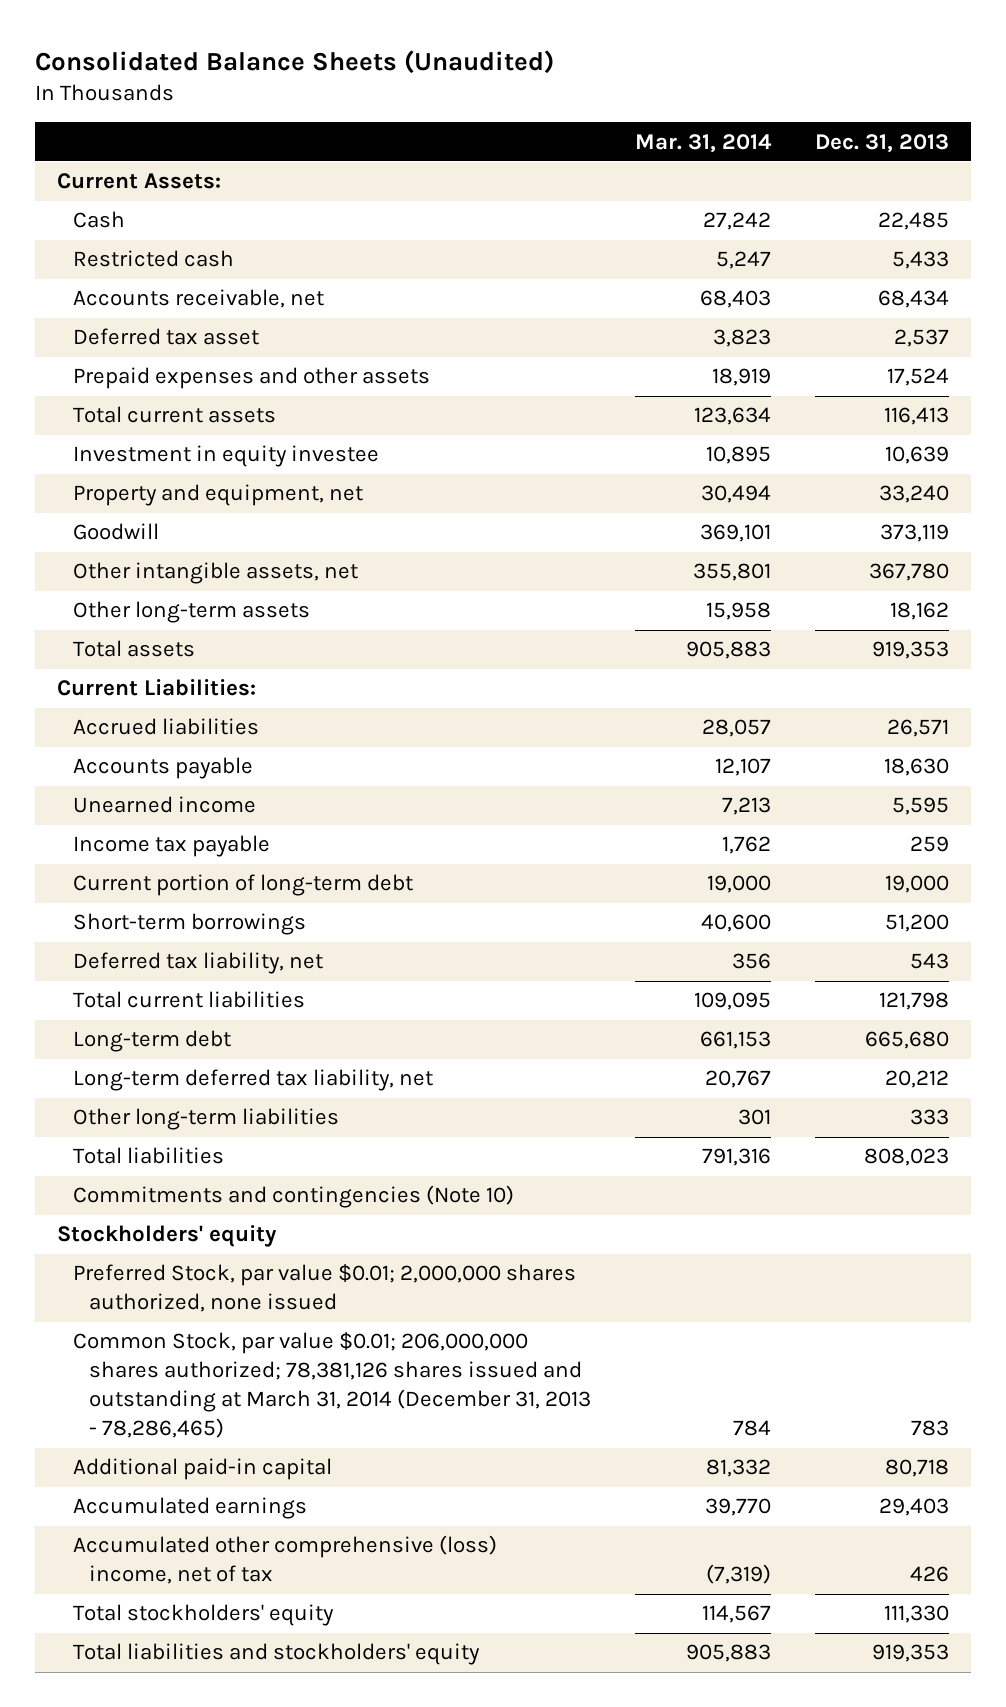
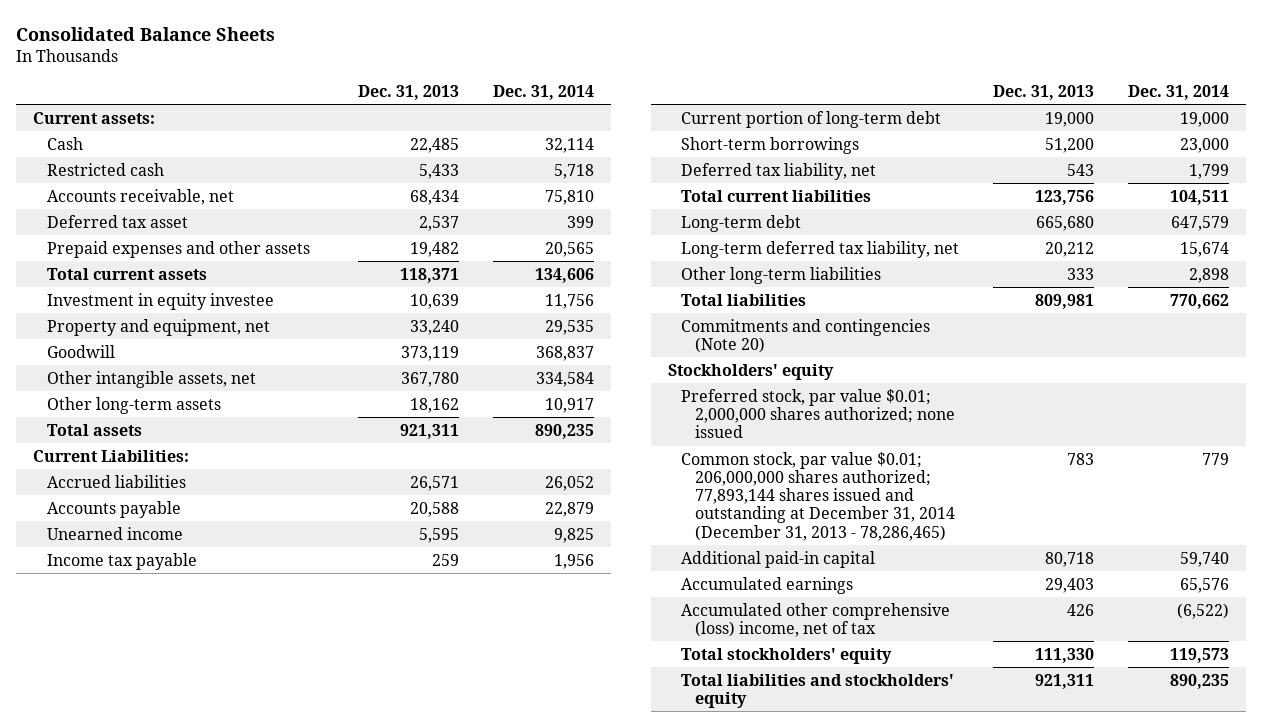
- Consolidated Balance Sheets (Unaudited)
+ Consolidated Balance Sheets
- | Mar. 31, 2014 | Dec. 31, 2013
+ | Dec. 31, 2013 | Dec. 31, 2014
- Current Assets:
+ Current assets:
- Prepaid expenses and other assets | 18,919 | 17,524
- Total current assets | 123,634 | 116,413
+ Prepaid expenses and other assets | 19,482 | 20,565
+ Total current assets | 118,371 | 134,606
- Total assets | 905,883 | 919,353
+ Total assets | 921,311 | 890,235
- Accounts payable | 12,107 | 18,630
+ Accounts payable | 20,588 | 22,879
- Total current liabilities | 109,095 | 121,798
+ Total current liabilities | 123,756 | 104,511
- Total liabilities | 791,316 | 808,023
- Commitments and contingencies (Note 10)
+ Total liabilities | 809,981 | 770,662
+ Commitments and contingencies (Note 20)
- Preferred Stock, par value $0.01; 2,000,000 shares authorized, none issued
- Common Stock, par value $0.01; 206,000,000 shares authorized; 78,381,126 shares issued and outstanding at March 31, 2014 (December 31, 2013 - 78,286,465) | 784 | 783
+ Preferred stock, par value $0.01; 2,000,000 shares authorized; none issued
+ Common stock, par value $0.01; 206,000,000 shares authorized; 77,893,144 shares issued and outstanding at December 31, 2014 (December 31, 2013 - 78,286,465) | 783 | 779
- Total liabilities and stockholders' equity | 905,883 | 919,353
+ Total liabilities and stockholders' equity | 921,311 | 890,235

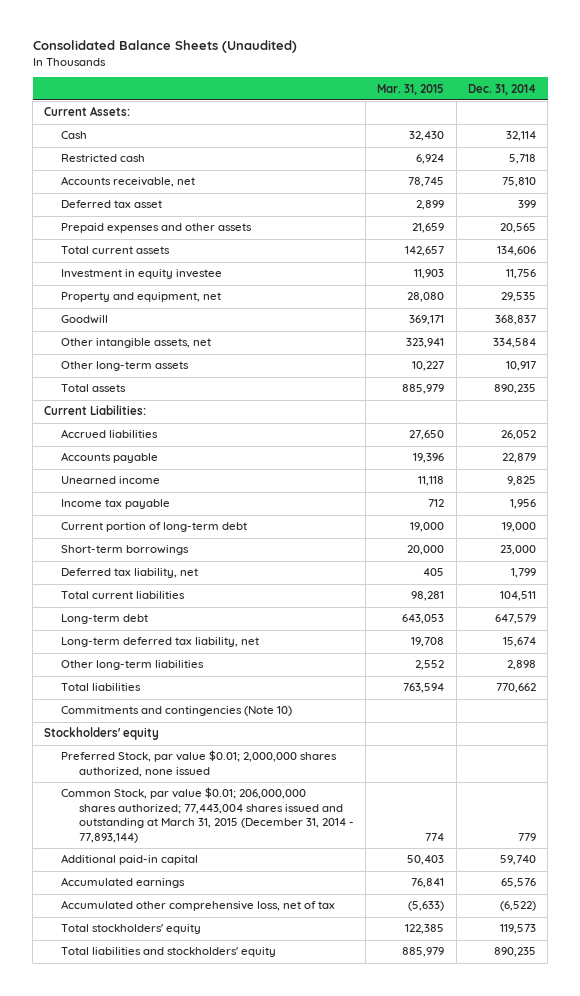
- Consolidated Balance Sheets
+ Consolidated Balance Sheets (Unaudited)
- | Dec. 31, 2013 | Dec. 31, 2014
+ | Mar. 31, 2015 | Dec. 31, 2014
- Current assets:
+ Current Assets:
- Commitments and contingencies (Note 20)
+ Commitments and contingencies (Note 10)
- Preferred stock, par value $0.01; 2,000,000 shares authorized; none issued
- Common stock, par value $0.01; 206,000,000 shares authorized; 77,893,144 shares issued and outstanding at December 31, 2014 (December 31, 2013 - 78,286,465) | 783 | 779
+ Preferred Stock, par value $0.01; 2,000,000 shares authorized, none issued
+ Common Stock, par value $0.01; 206,000,000 shares authorized; 77,443,004 shares issued and outstanding at March 31, 2015 (December 31, 2014 - 77,893,144) | 774 | 779
- Accumulated other comprehensive (loss) income, net of tax | 426 | (6,522)
+ Accumulated other comprehensive loss, net of tax | (5,633) | (6,522)

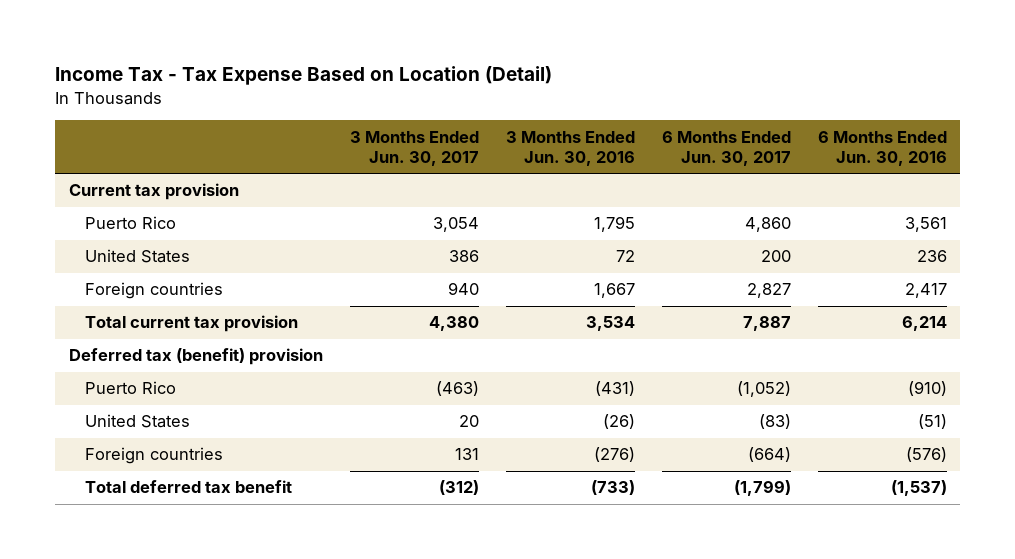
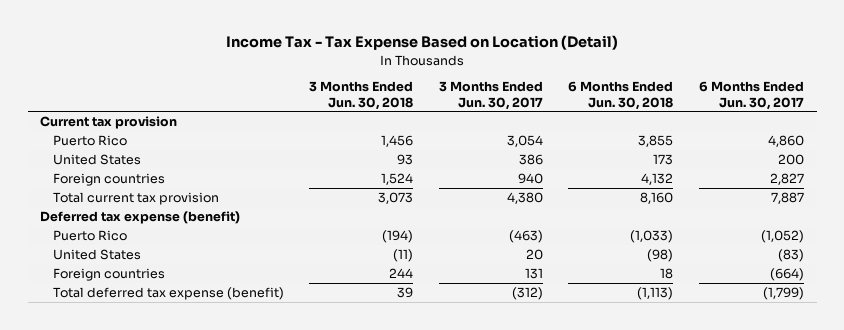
- | 3 Months Ended Jun. 30, 2017 | 3 Months Ended Jun. 30, 2016 | 6 Months Ended Jun. 30, 2017 | 6 Months Ended Jun. 30, 2016
+ | 3 Months Ended Jun. 30, 2018 | 3 Months Ended Jun. 30, 2017 | 6 Months Ended Jun. 30, 2018 | 6 Months Ended Jun. 30, 2017
- Deferred tax (benefit) provision
+ Deferred tax expense (benefit)
- Total deferred tax benefit | (312) | (733) | (1,799) | (1,537)
+ Total deferred tax expense (benefit) | 39 | (312) | (1,113) | (1,799)

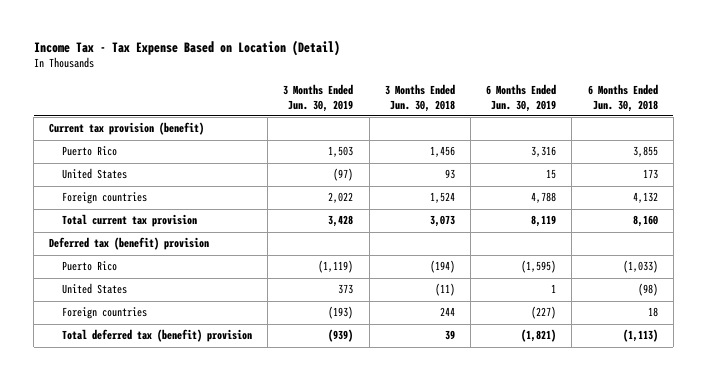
- | 3 Months Ended Jun. 30, 2018 | 3 Months Ended Jun. 30, 2017 | 6 Months Ended Jun. 30, 2018 | 6 Months Ended Jun. 30, 2017
+ | 3 Months Ended Jun. 30, 2019 | 3 Months Ended Jun. 30, 2018 | 6 Months Ended Jun. 30, 2019 | 6 Months Ended Jun. 30, 2018
- Current tax provision
+ Current tax provision (benefit)
- Deferred tax expense (benefit)
+ Deferred tax (benefit) provision
- Total deferred tax expense (benefit) | 39 | (312) | (1,113) | (1,799)
+ Total deferred tax (benefit) provision | (939) | 39 | (1,821) | (1,113)

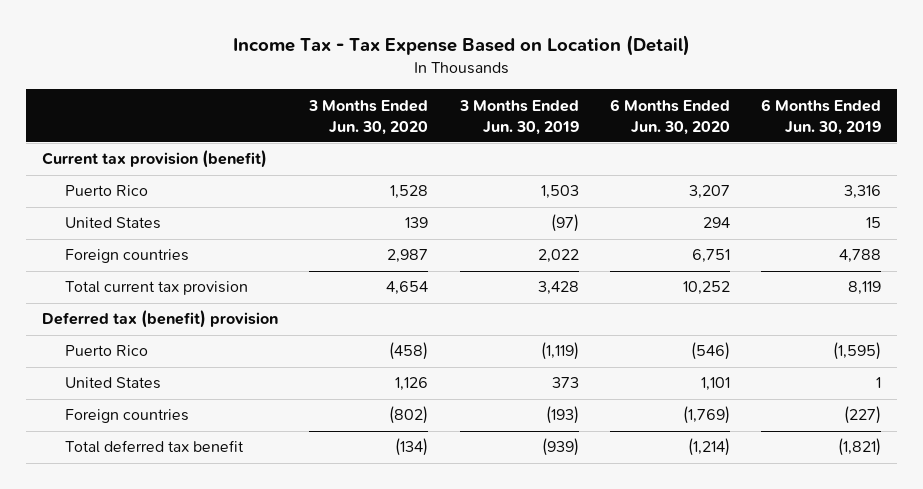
- | 3 Months Ended Jun. 30, 2019 | 3 Months Ended Jun. 30, 2018 | 6 Months Ended Jun. 30, 2019 | 6 Months Ended Jun. 30, 2018
+ | 3 Months Ended Jun. 30, 2020 | 3 Months Ended Jun. 30, 2019 | 6 Months Ended Jun. 30, 2020 | 6 Months Ended Jun. 30, 2019
- Total deferred tax (benefit) provision | (939) | 39 | (1,821) | (1,113)
+ Total deferred tax benefit | (134) | (939) | (1,214) | (1,821)

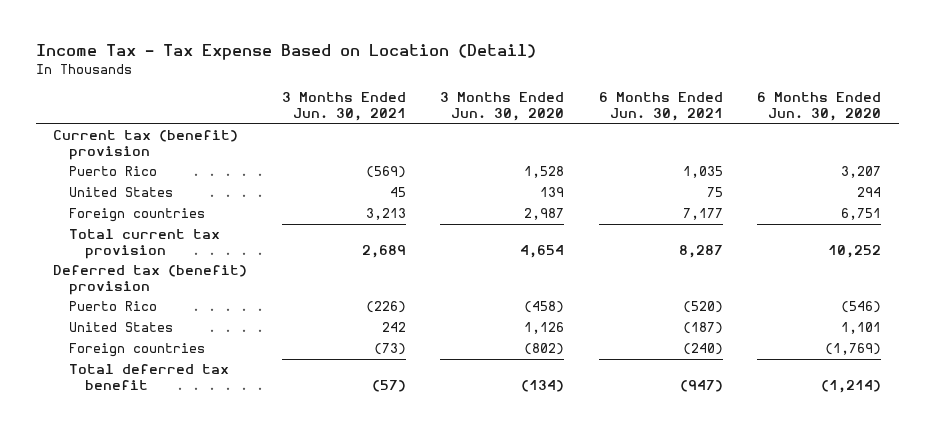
- | 3 Months Ended Jun. 30, 2020 | 3 Months Ended Jun. 30, 2019 | 6 Months Ended Jun. 30, 2020 | 6 Months Ended Jun. 30, 2019
+ | 3 Months Ended Jun. 30, 2021 | 3 Months Ended Jun. 30, 2020 | 6 Months Ended Jun. 30, 2021 | 6 Months Ended Jun. 30, 2020
- Current tax provision (benefit)
+ Current tax (benefit) provision

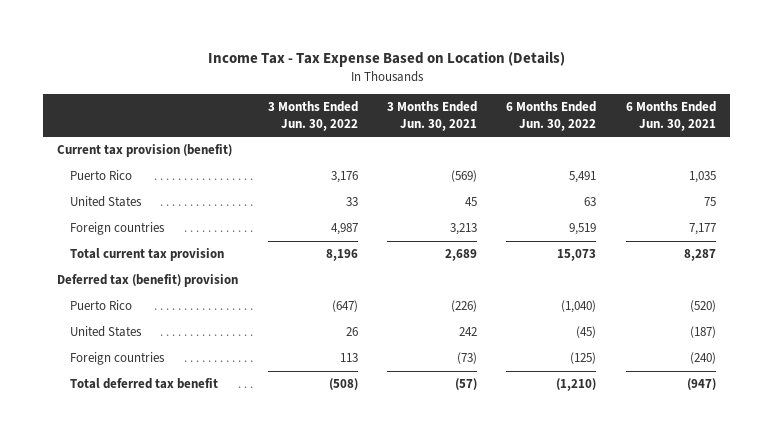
- Income Tax - Tax Expense Based on Location (Detail)
+ Income Tax - Tax Expense Based on Location (Details)
- | 3 Months Ended Jun. 30, 2021 | 3 Months Ended Jun. 30, 2020 | 6 Months Ended Jun. 30, 2021 | 6 Months Ended Jun. 30, 2020
+ | 3 Months Ended Jun. 30, 2022 | 3 Months Ended Jun. 30, 2021 | 6 Months Ended Jun. 30, 2022 | 6 Months Ended Jun. 30, 2021
- Current tax (benefit) provision
+ Current tax provision (benefit)

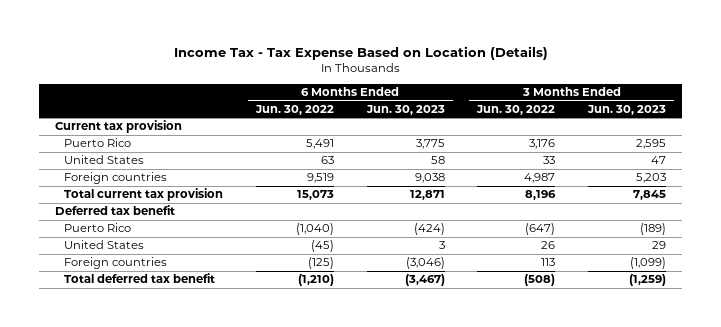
- | 3 Months Ended Jun. 30, 2022 | 3 Months Ended Jun. 30, 2021 | 6 Months Ended Jun. 30, 2022 | 6 Months Ended Jun. 30, 2021
+ | 6 Months Ended Jun. 30, 2022 | 6 Months Ended Jun. 30, 2023 | 3 Months Ended Jun. 30, 2022 | 3 Months Ended Jun. 30, 2023
- Current tax provision (benefit)
+ Current tax provision
- Deferred tax (benefit) provision
+ Deferred tax benefit

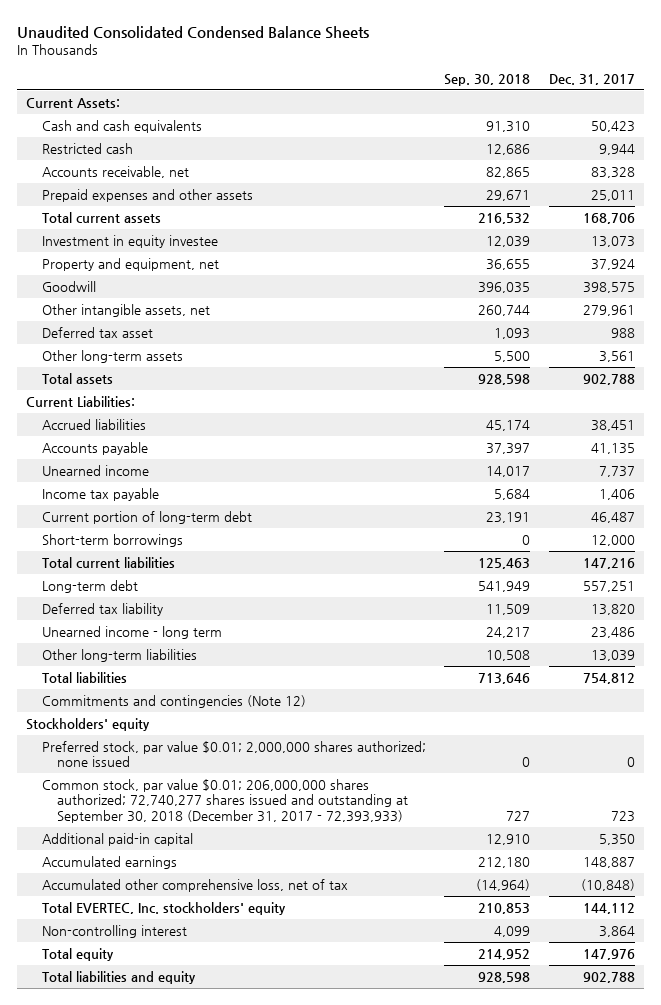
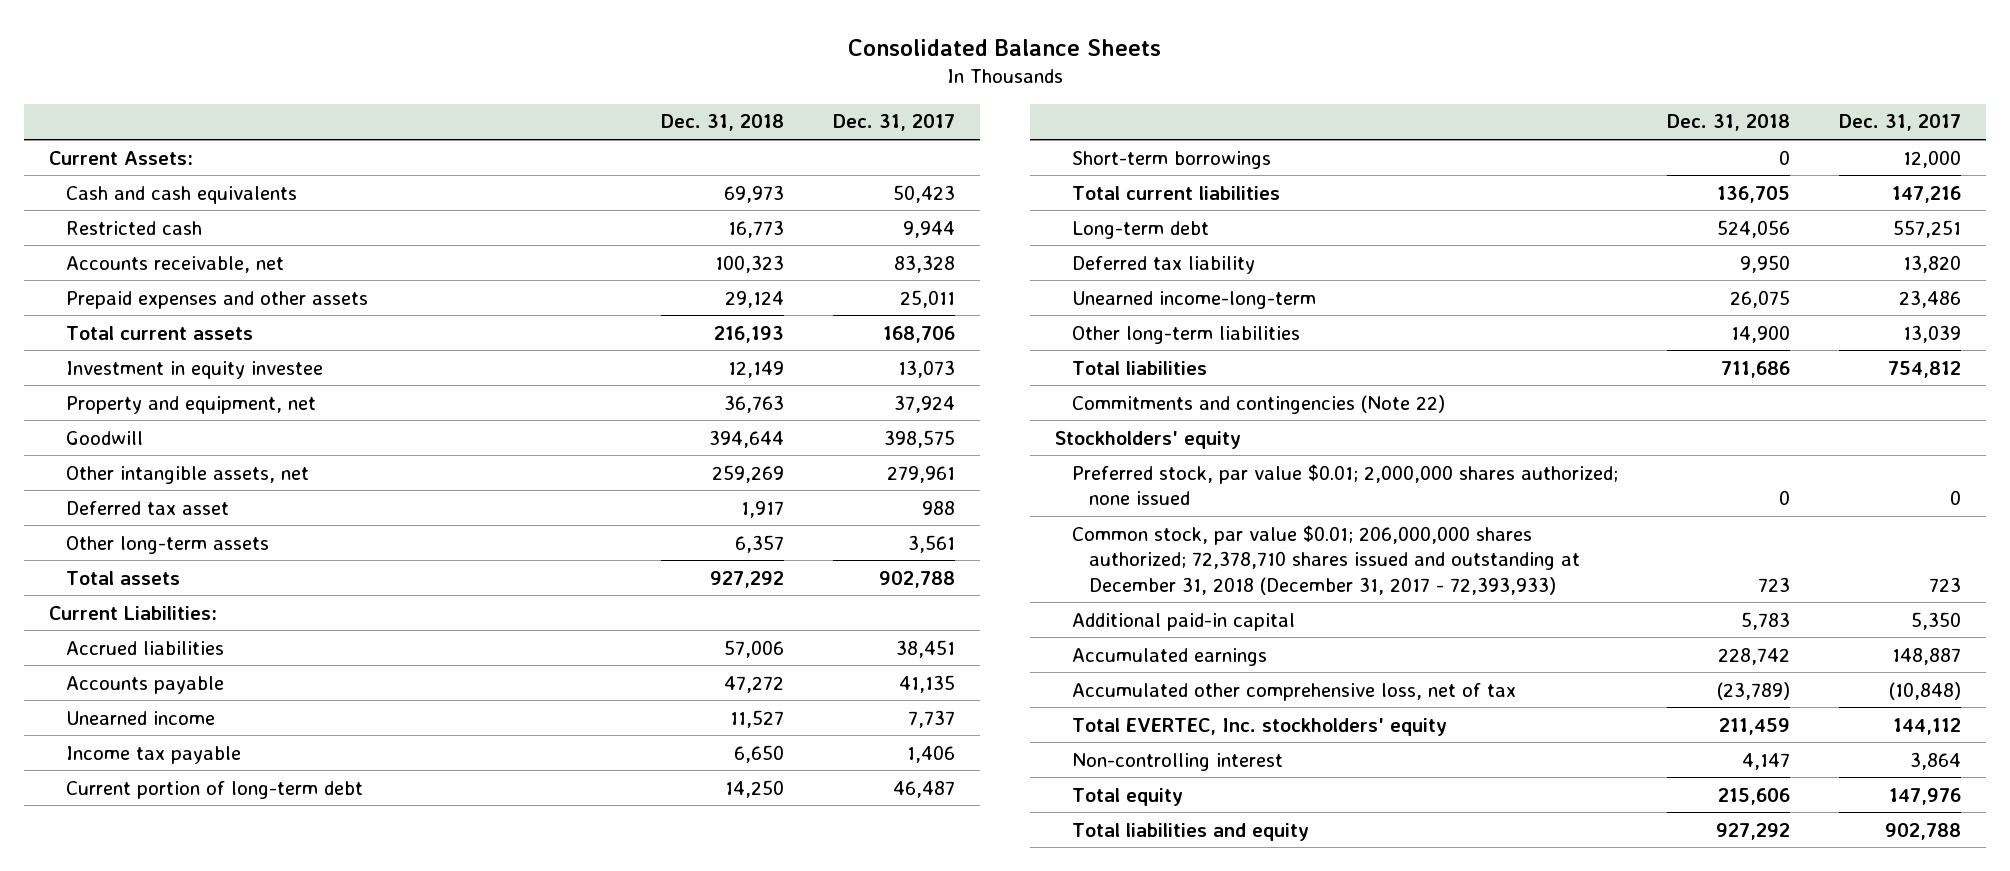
- Unaudited Consolidated Condensed Balance Sheets
+ Consolidated Balance Sheets
- | Sep. 30, 2018 | Dec. 31, 2017
+ | Dec. 31, 2018 | Dec. 31, 2017
- Unearned income - long term | 24,217 | 23,486
+ Unearned income-long-term | 26,075 | 23,486
- Commitments and contingencies (Note 12)
+ Commitments and contingencies (Note 22)
- Common stock, par value $0.01; 206,000,000 shares authorized; 72,740,277 shares issued and outstanding at September 30, 2018 (December 31, 2017 - 72,393,933) | 727 | 723
+ Common stock, par value $0.01; 206,000,000 shares authorized; 72,378,710 shares issued and outstanding at December 31, 2018 (December 31, 2017 - 72,393,933) | 723 | 723

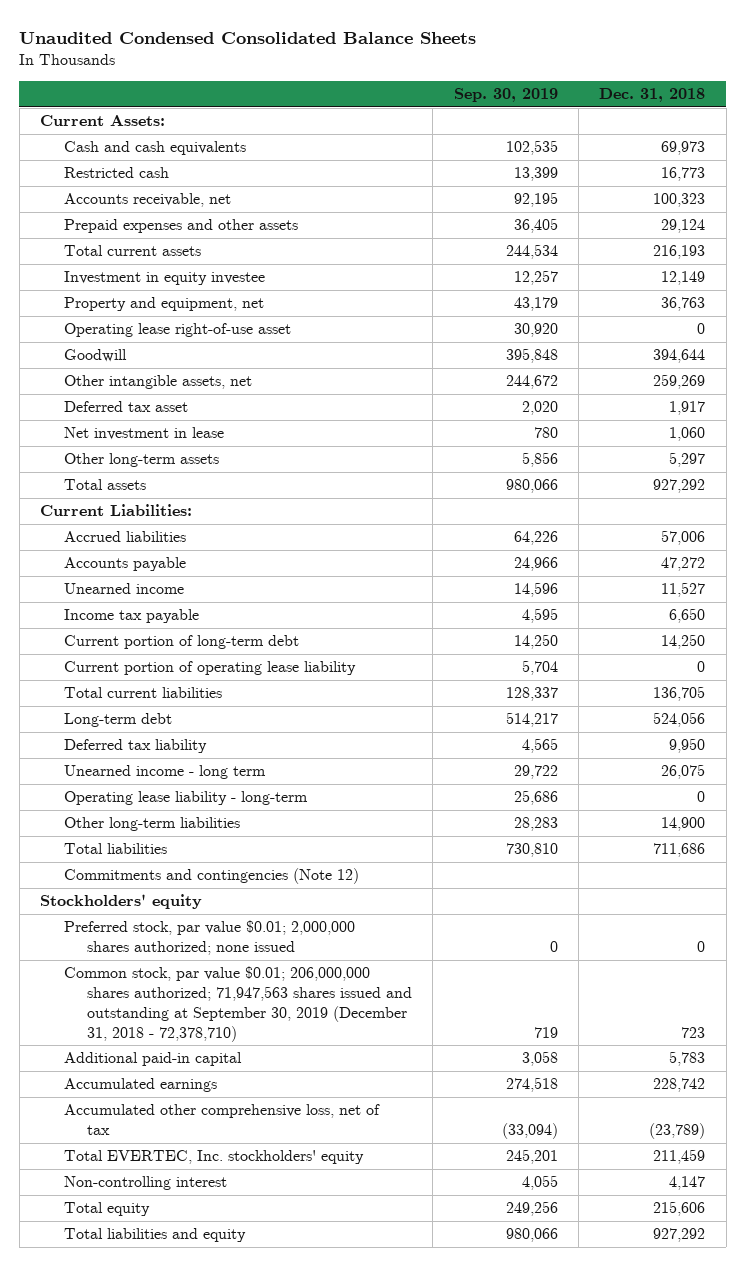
- Consolidated Balance Sheets
+ Unaudited Condensed Consolidated Balance Sheets
- | Dec. 31, 2018 | Dec. 31, 2017
+ | Sep. 30, 2019 | Dec. 31, 2018
+ Operating lease right-of-use asset | 30,920 | 0
- Other long-term assets | 6,357 | 3,561
+ Net investment in lease | 780 | 1,060
+ Other long-term assets | 5,856 | 5,297
- Short-term borrowings | 0 | 12,000
+ Current portion of operating lease liability | 5,704 | 0
- Unearned income-long-term | 26,075 | 23,486
+ Unearned income - long term | 29,722 | 26,075
+ Operating lease liability - long-term | 25,686 | 0
- Commitments and contingencies (Note 22)
+ Commitments and contingencies (Note 12)
- Common stock, par value $0.01; 206,000,000 shares authorized; 72,378,710 shares issued and outstanding at December 31, 2018 (December 31, 2017 - 72,393,933) | 723 | 723
+ Common stock, par value $0.01; 206,000,000 shares authorized; 71,947,563 shares issued and outstanding at September 30, 2019 (December 31, 2018 - 72,378,710) | 719 | 723

